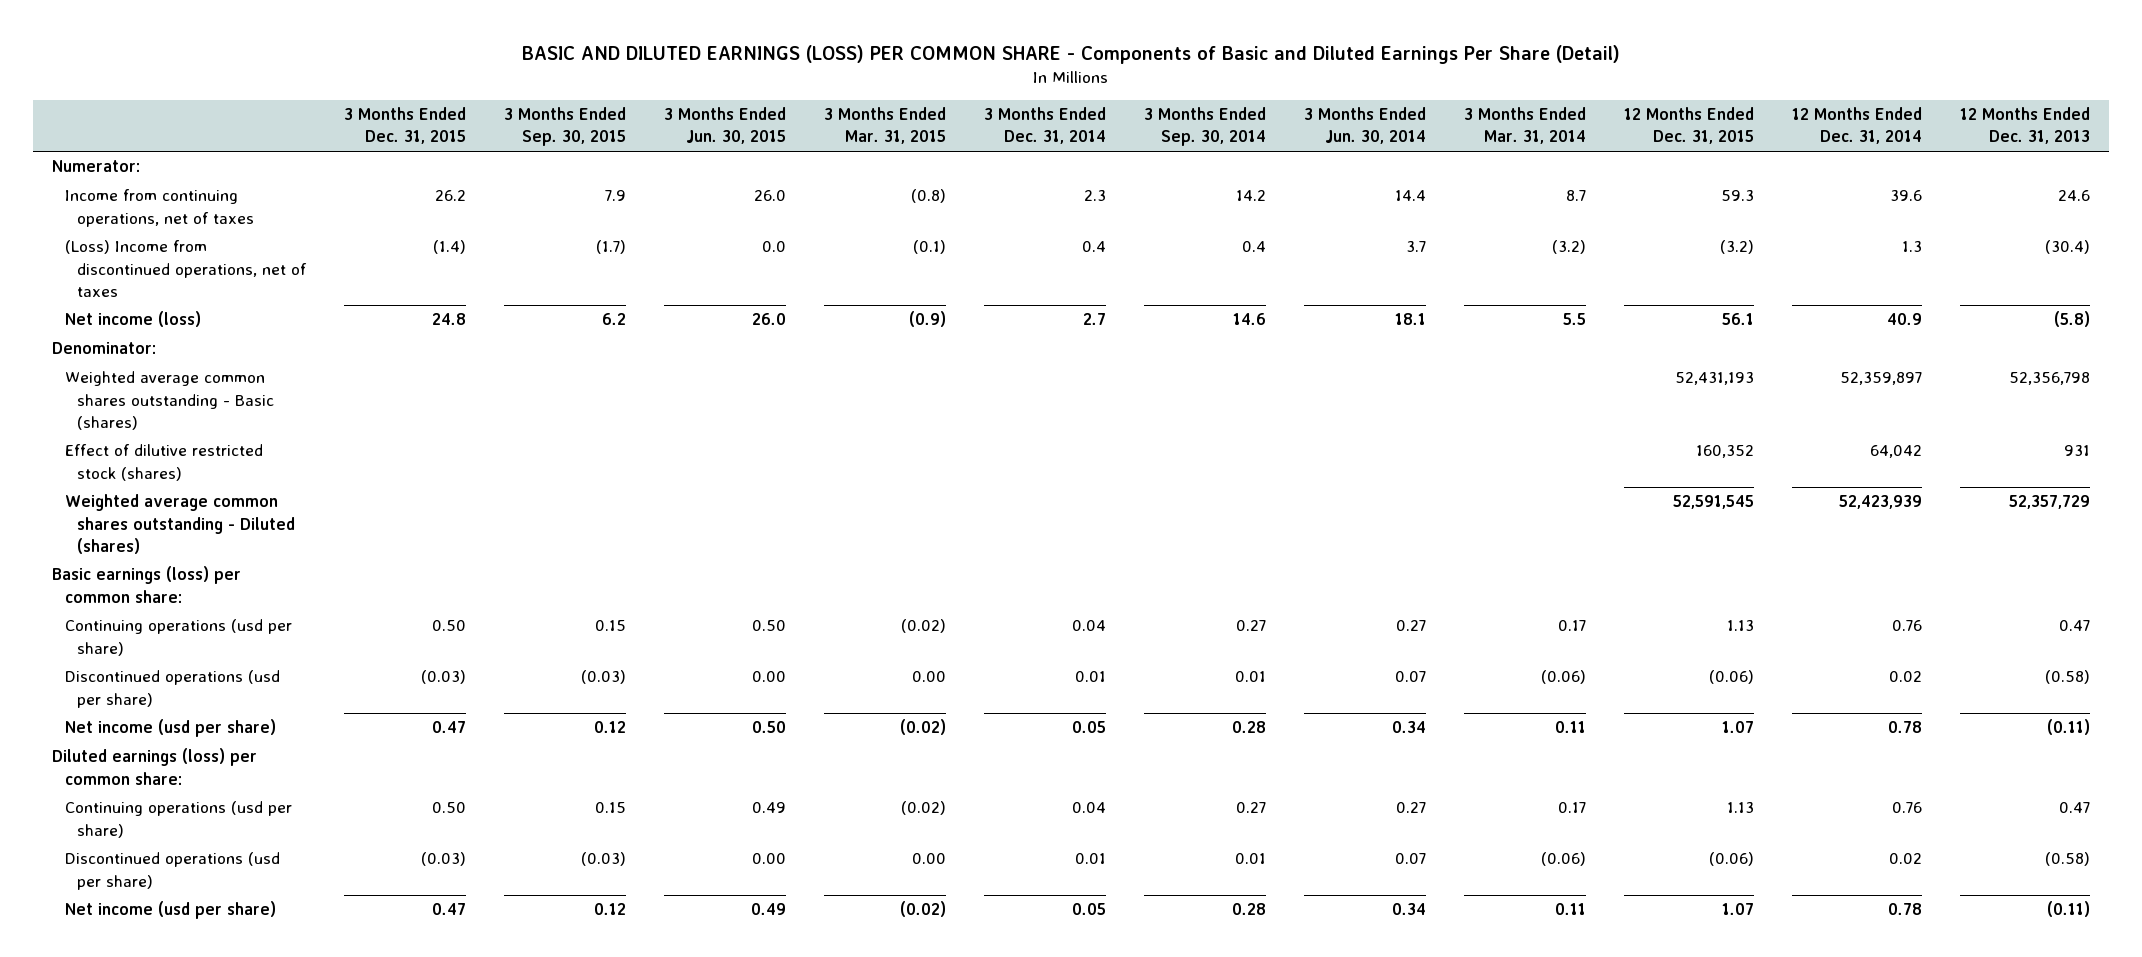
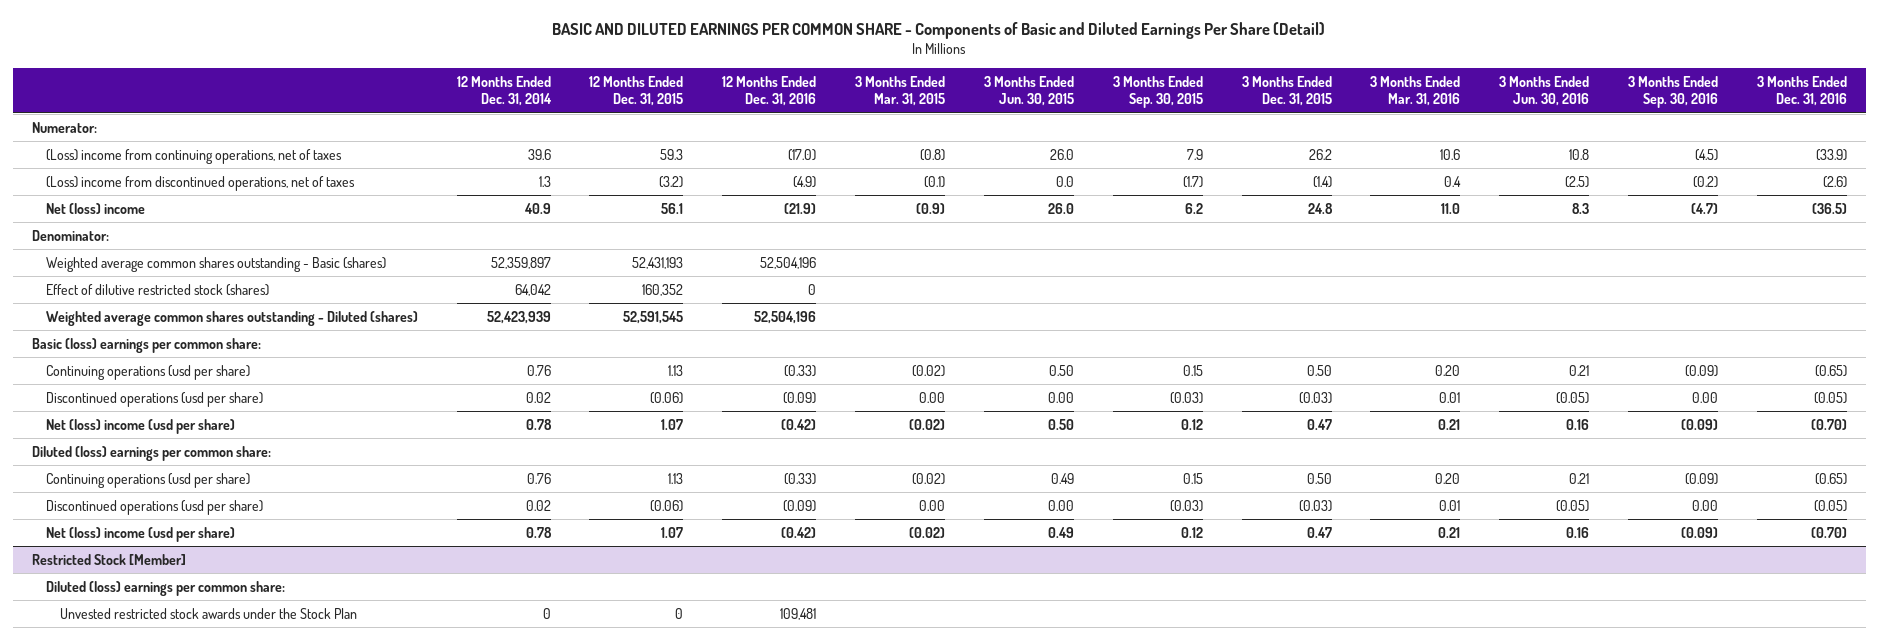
- BASIC AND DILUTED EARNINGS (LOSS) PER COMMON SHARE - Components of Basic and Diluted Earnings Per Share (Detail)
+ BASIC AND DILUTED EARNINGS PER COMMON SHARE - Components of Basic and Diluted Earnings Per Share (Detail)
- | 3 Months Ended Dec. 31, 2015 | 3 Months Ended Sep. 30, 2015 | 3 Months Ended Jun. 30, 2015 | 3 Months Ended Mar. 31, 2015 | 3 Months Ended Dec. 31, 2014 | 3 Months Ended Sep. 30, 2014 | 3 Months Ended Jun. 30, 2014 | 3 Months Ended Mar. 31, 2014 | 12 Months Ended Dec. 31, 2015 | 12 Months Ended Dec. 31, 2014 | 12 Months Ended Dec. 31, 2013
+ | 12 Months Ended Dec. 31, 2014 | 12 Months Ended Dec. 31, 2015 | 12 Months Ended Dec. 31, 2016 | 3 Months Ended Mar. 31, 2015 | 3 Months Ended Jun. 30, 2015 | 3 Months Ended Sep. 30, 2015 | 3 Months Ended Dec. 31, 2015 | 3 Months Ended Mar. 31, 2016 | 3 Months Ended Jun. 30, 2016 | 3 Months Ended Sep. 30, 2016 | 3 Months Ended Dec. 31, 2016
- Income from continuing operations, net of taxes | 26.2 | 7.9 | 26.0 | (0.8) | 2.3 | 14.2 | 14.4 | 8.7 | 59.3 | 39.6 | 24.6
- (Loss) Income from discontinued operations, net of taxes | (1.4) | (1.7) | 0.0 | (0.1) | 0.4 | 0.4 | 3.7 | (3.2) | (3.2) | 1.3 | (30.4)
- Net income (loss) | 24.8 | 6.2 | 26.0 | (0.9) | 2.7 | 14.6 | 18.1 | 5.5 | 56.1 | 40.9 | (5.8)
+ (Loss) income from continuing operations, net of taxes | 39.6 | 59.3 | (17.0) | (0.8) | 26.0 | 7.9 | 26.2 | 10.6 | 10.8 | (4.5) | (33.9)
+ (Loss) income from discontinued operations, net of taxes | 1.3 | (3.2) | (4.9) | (0.1) | 0.0 | (1.7) | (1.4) | 0.4 | (2.5) | (0.2) | (2.6)
+ Net (loss) income | 40.9 | 56.1 | (21.9) | (0.9) | 26.0 | 6.2 | 24.8 | 11.0 | 8.3 | (4.7) | (36.5)
- Basic earnings (loss) per common share:
+ Basic (loss) earnings per common share:
- Net income (usd per share) | 0.47 | 0.12 | 0.50 | (0.02) | 0.05 | 0.28 | 0.34 | 0.11 | 1.07 | 0.78 | (0.11)
- Diluted earnings (loss) per common share:
+ Net (loss) income (usd per share) | 0.78 | 1.07 | (0.42) | (0.02) | 0.50 | 0.12 | 0.47 | 0.21 | 0.16 | (0.09) | (0.70)
+ Diluted (loss) earnings per common share:
- Net income (usd per share) | 0.47 | 0.12 | 0.49 | (0.02) | 0.05 | 0.28 | 0.34 | 0.11 | 1.07 | 0.78 | (0.11)
+ Net (loss) income (usd per share) | 0.78 | 1.07 | (0.42) | (0.02) | 0.49 | 0.12 | 0.47 | 0.21 | 0.16 | (0.09) | (0.70)
+ Restricted Stock [Member]
+ Diluted (loss) earnings per common share:
+ Unvested restricted stock awards under the Stock Plan | 0 | 0 | 109,481 | | | | | | | |

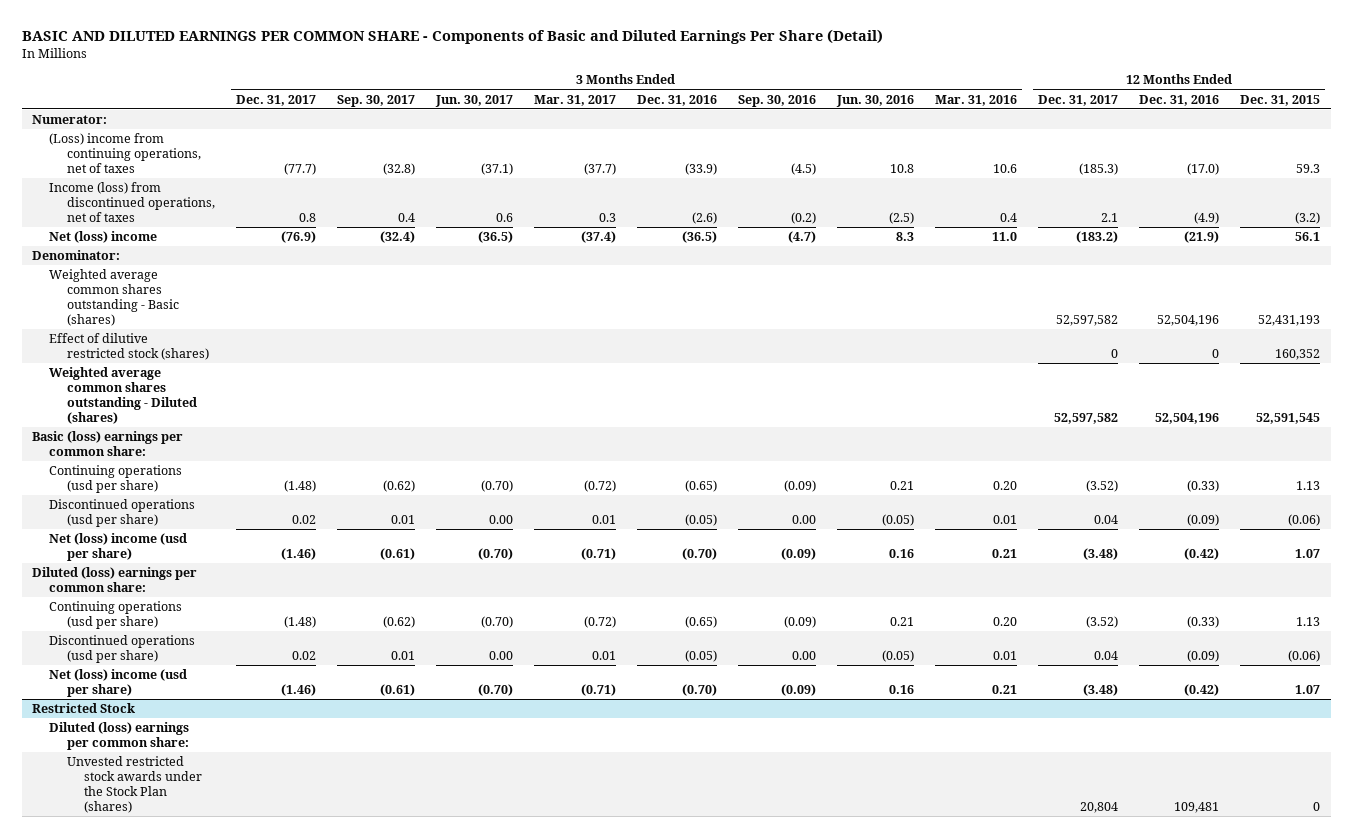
- | 12 Months Ended Dec. 31, 2014 | 12 Months Ended Dec. 31, 2015 | 12 Months Ended Dec. 31, 2016 | 3 Months Ended Mar. 31, 2015 | 3 Months Ended Jun. 30, 2015 | 3 Months Ended Sep. 30, 2015 | 3 Months Ended Dec. 31, 2015 | 3 Months Ended Mar. 31, 2016 | 3 Months Ended Jun. 30, 2016 | 3 Months Ended Sep. 30, 2016 | 3 Months Ended Dec. 31, 2016
+ | 3 Months Ended Dec. 31, 2017 | 3 Months Ended Sep. 30, 2017 | 3 Months Ended Jun. 30, 2017 | 3 Months Ended Mar. 31, 2017 | 3 Months Ended Dec. 31, 2016 | 3 Months Ended Sep. 30, 2016 | 3 Months Ended Jun. 30, 2016 | 3 Months Ended Mar. 31, 2016 | 12 Months Ended Dec. 31, 2017 | 12 Months Ended Dec. 31, 2016 | 12 Months Ended Dec. 31, 2015
- (Loss) income from discontinued operations, net of taxes | 1.3 | (3.2) | (4.9) | (0.1) | 0.0 | (1.7) | (1.4) | 0.4 | (2.5) | (0.2) | (2.6)
+ Income (loss) from discontinued operations, net of taxes | 0.8 | 0.4 | 0.6 | 0.3 | (2.6) | (0.2) | (2.5) | 0.4 | 2.1 | (4.9) | (3.2)
- Restricted Stock [Member]
+ Restricted Stock
- Unvested restricted stock awards under the Stock Plan | 0 | 0 | 109,481 | | | | | | | |
+ Unvested restricted stock awards under the Stock Plan (shares) | | | | | | | | | 20,804 | 109,481 | 0

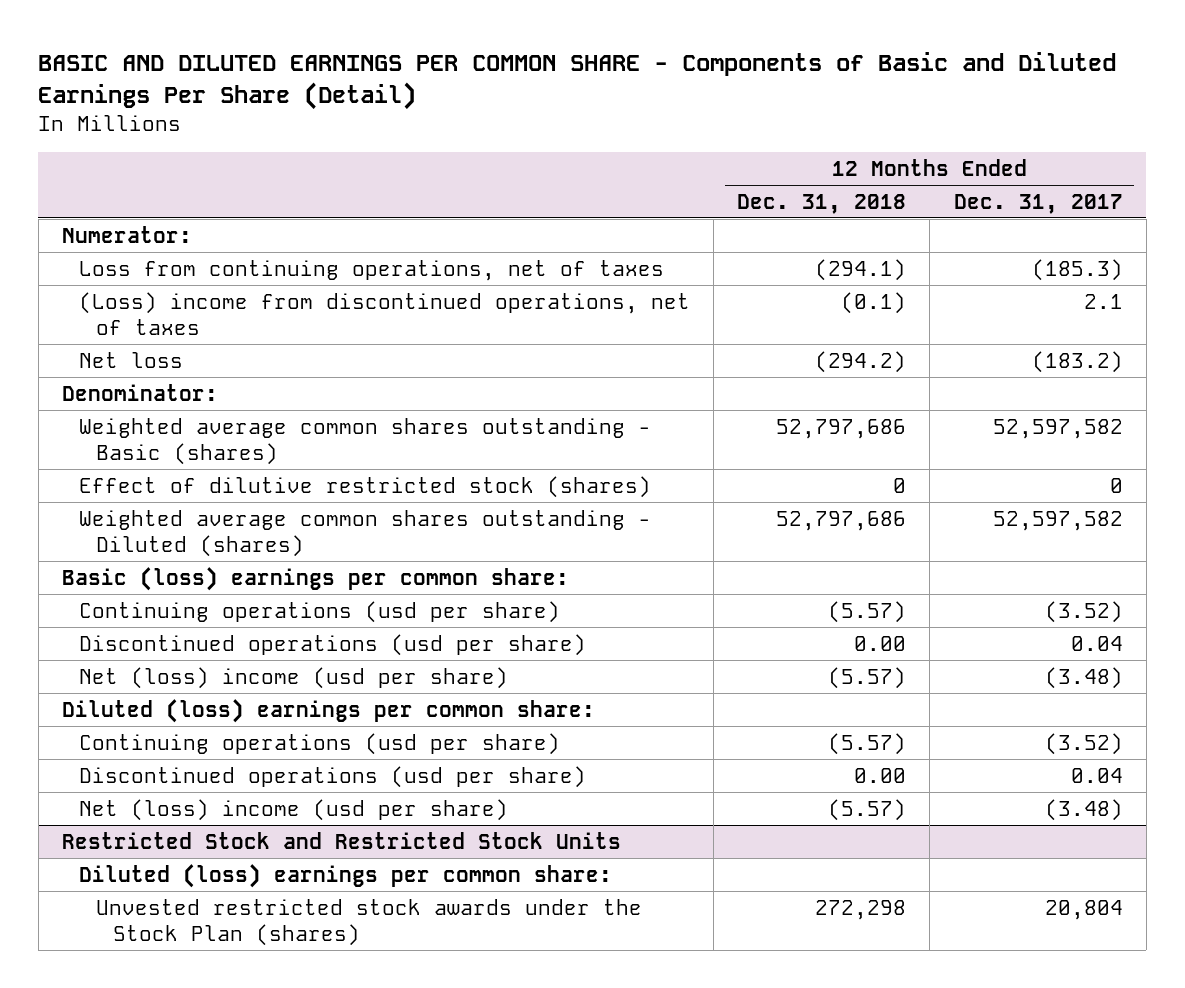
- | 3 Months Ended Dec. 31, 2017 | 3 Months Ended Sep. 30, 2017 | 3 Months Ended Jun. 30, 2017 | 3 Months Ended Mar. 31, 2017 | 3 Months Ended Dec. 31, 2016 | 3 Months Ended Sep. 30, 2016 | 3 Months Ended Jun. 30, 2016 | 3 Months Ended Mar. 31, 2016 | 12 Months Ended Dec. 31, 2017 | 12 Months Ended Dec. 31, 2016 | 12 Months Ended Dec. 31, 2015
+ | 12 Months Ended Dec. 31, 2018 | 12 Months Ended Dec. 31, 2017
- (Loss) income from continuing operations, net of taxes | (77.7) | (32.8) | (37.1) | (37.7) | (33.9) | (4.5) | 10.8 | 10.6 | (185.3) | (17.0) | 59.3
- Income (loss) from discontinued operations, net of taxes | 0.8 | 0.4 | 0.6 | 0.3 | (2.6) | (0.2) | (2.5) | 0.4 | 2.1 | (4.9) | (3.2)
- Net (loss) income | (76.9) | (32.4) | (36.5) | (37.4) | (36.5) | (4.7) | 8.3 | 11.0 | (183.2) | (21.9) | 56.1
+ Loss from continuing operations, net of taxes | (294.1) | (185.3)
+ (Loss) income from discontinued operations, net of taxes | (0.1) | 2.1
+ Net loss | (294.2) | (183.2)
- Restricted Stock
+ Restricted Stock and Restricted Stock Units

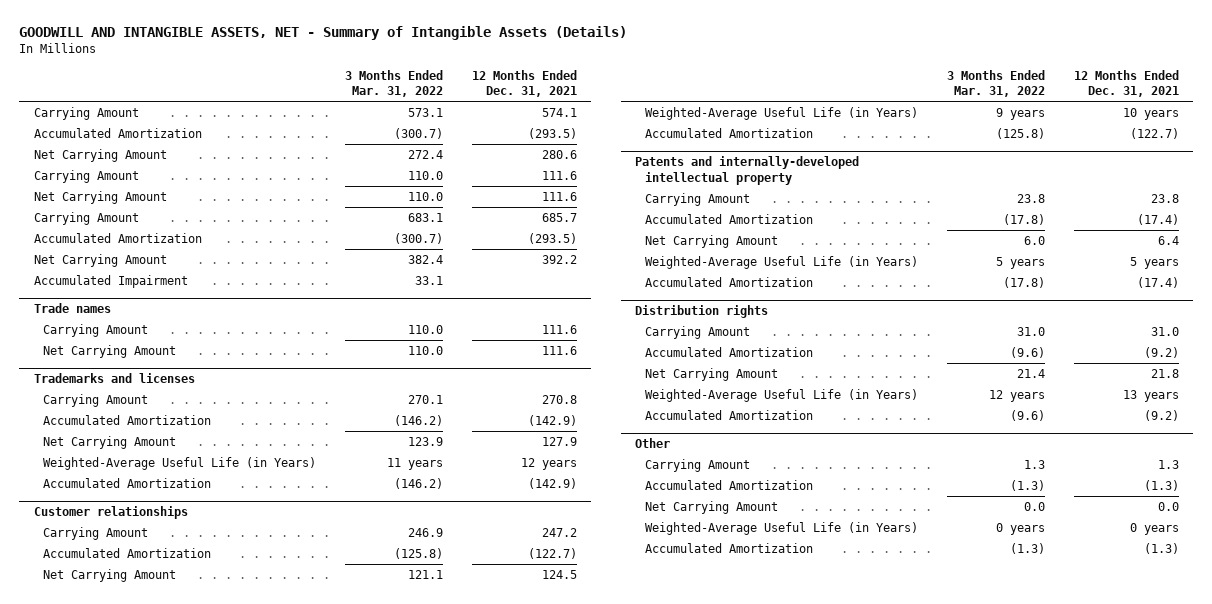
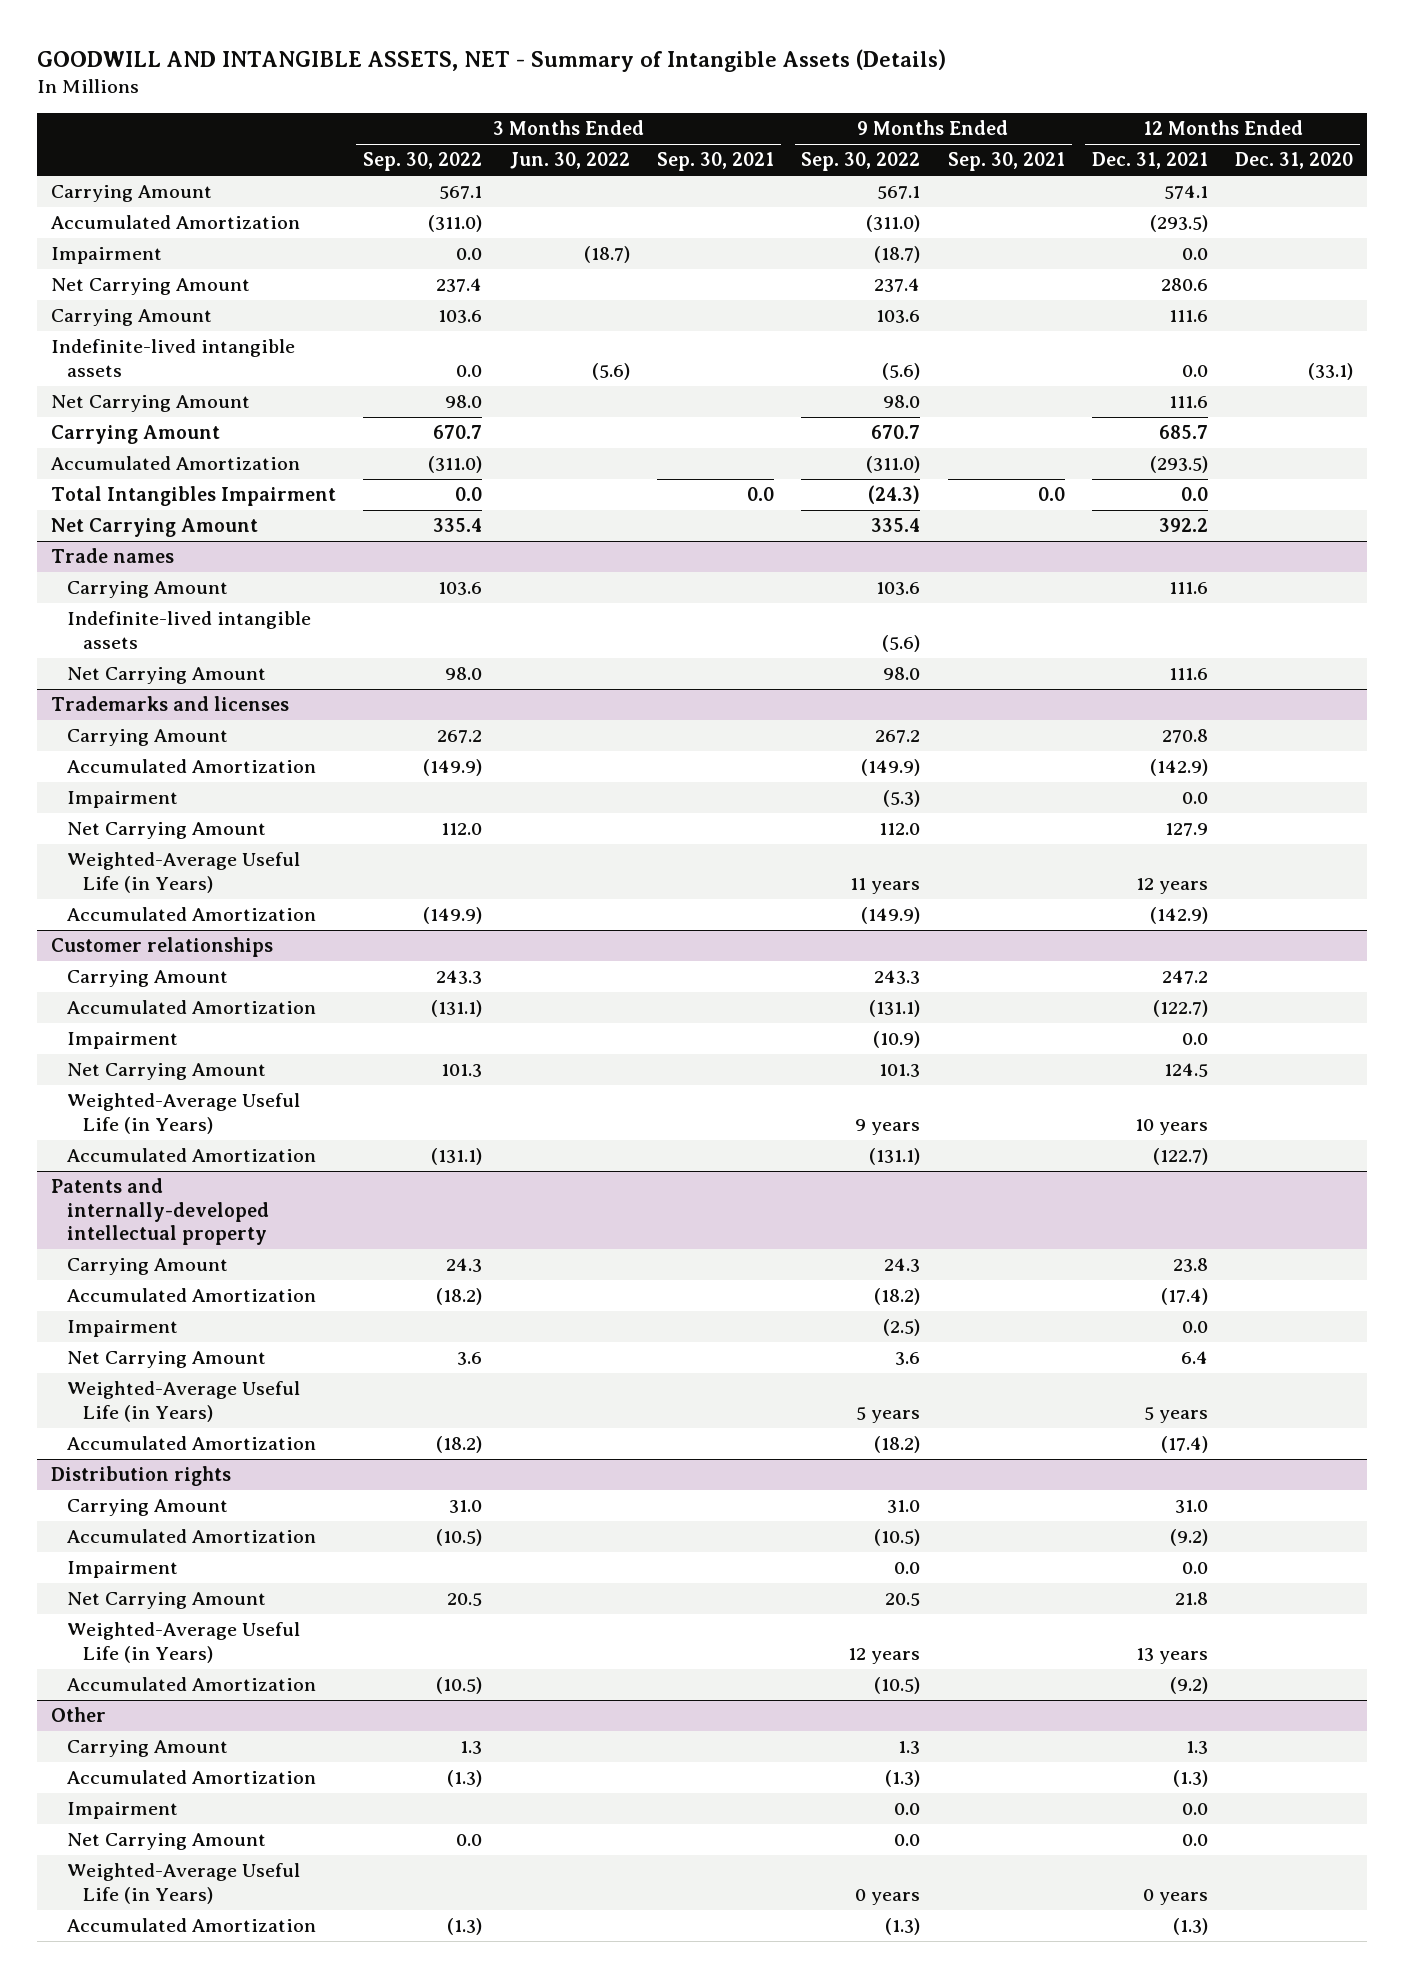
- | 3 Months Ended Mar. 31, 2022 | 12 Months Ended Dec. 31, 2021
+ | 3 Months Ended Sep. 30, 2022 | 3 Months Ended Jun. 30, 2022 | 3 Months Ended Sep. 30, 2021 | 9 Months Ended Sep. 30, 2022 | 9 Months Ended Sep. 30, 2021 | 12 Months Ended Dec. 31, 2021 | 12 Months Ended Dec. 31, 2020
+ Impairment | 0.0 | (18.7) | | (18.7) | | 0.0 |
+ Indefinite-lived intangible assets | 0.0 | (5.6) | | (5.6) | | 0.0 | (33.1)
+ Total Intangibles Impairment | 0.0 | | 0.0 | (24.3) | 0.0 | 0.0 |
- Accumulated Impairment | 33.1 |
@ Trade names
+ Indefinite-lived intangible assets | | | | (5.6) | | |
@ Trademarks and licenses
+ Impairment | | | | (5.3) | | 0.0 |
@ Customer relationships
+ Impairment | | | | (10.9) | | 0.0 |
@ Patents and internally-developed intellectual property
+ Impairment | | | | (2.5) | | 0.0 |
@ Distribution rights
+ Impairment | | | | 0.0 | | 0.0 |
@ Other
+ Impairment | | | | 0.0 | | 0.0 |

